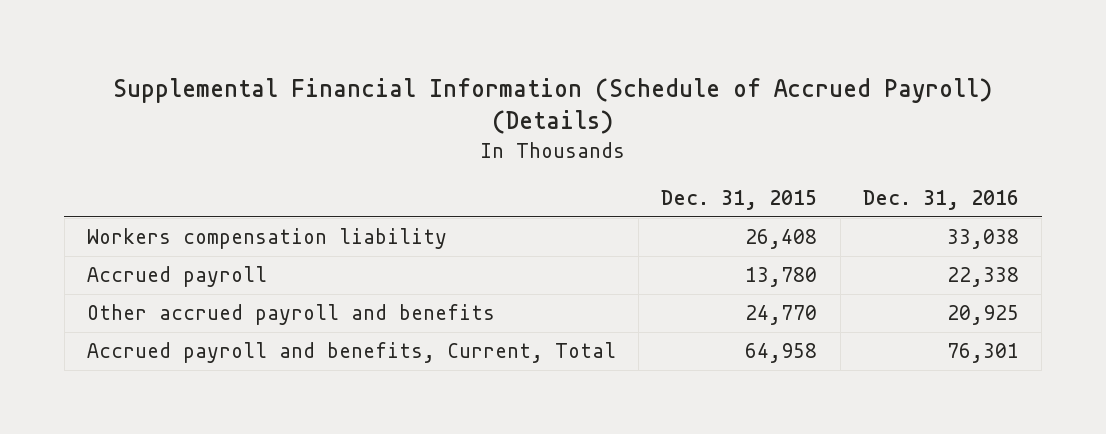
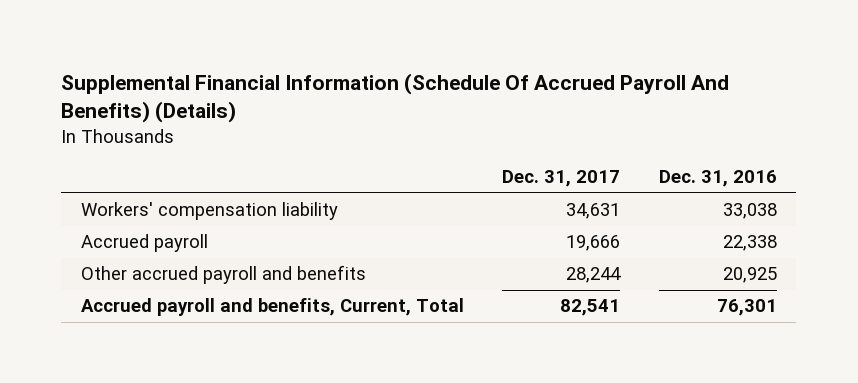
- Supplemental Financial Information (Schedule of Accrued Payroll) (Details)
+ Supplemental Financial Information (Schedule Of Accrued Payroll And Benefits) (Details)
- | Dec. 31, 2015 | Dec. 31, 2016
+ | Dec. 31, 2017 | Dec. 31, 2016
- Workers compensation liability | 26,408 | 33,038
+ Workers' compensation liability | 34,631 | 33,038

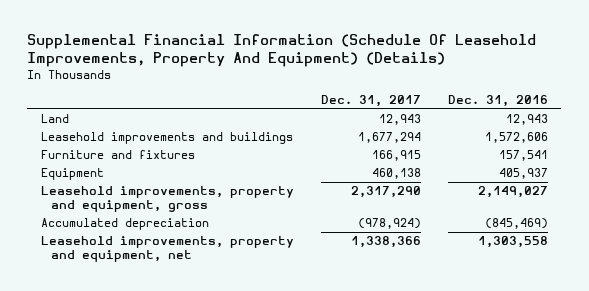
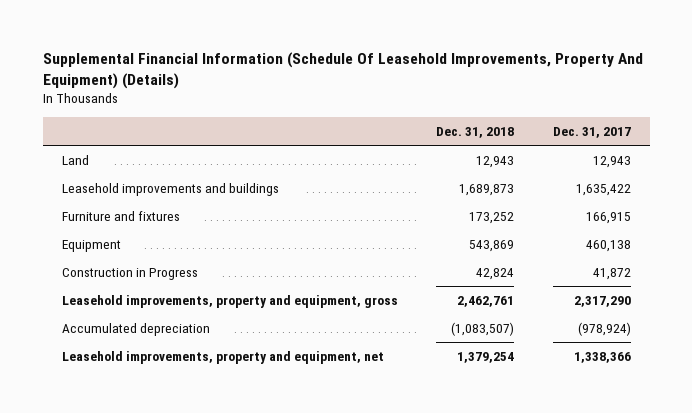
- | Dec. 31, 2017 | Dec. 31, 2016
+ | Dec. 31, 2018 | Dec. 31, 2017
- Leasehold improvements and buildings | 1,677,294 | 1,572,606
+ Leasehold improvements and buildings | 1,689,873 | 1,635,422
+ Construction in Progress | 42,824 | 41,872

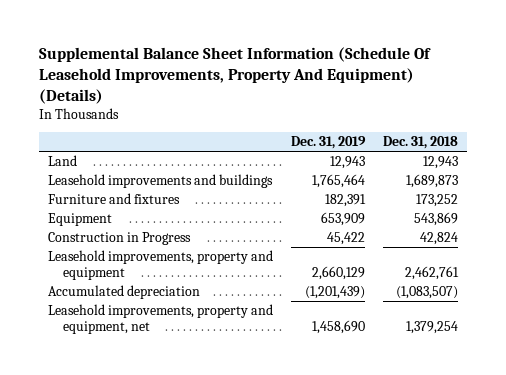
- Supplemental Financial Information (Schedule Of Leasehold Improvements, Property And Equipment) (Details)
+ Supplemental Balance Sheet Information (Schedule Of Leasehold Improvements, Property And Equipment) (Details)
- | Dec. 31, 2018 | Dec. 31, 2017
+ | Dec. 31, 2019 | Dec. 31, 2018
- Leasehold improvements, property and equipment, gross | 2,462,761 | 2,317,290
+ Leasehold improvements, property and equipment | 2,660,129 | 2,462,761

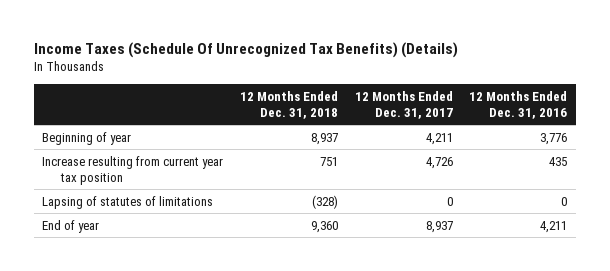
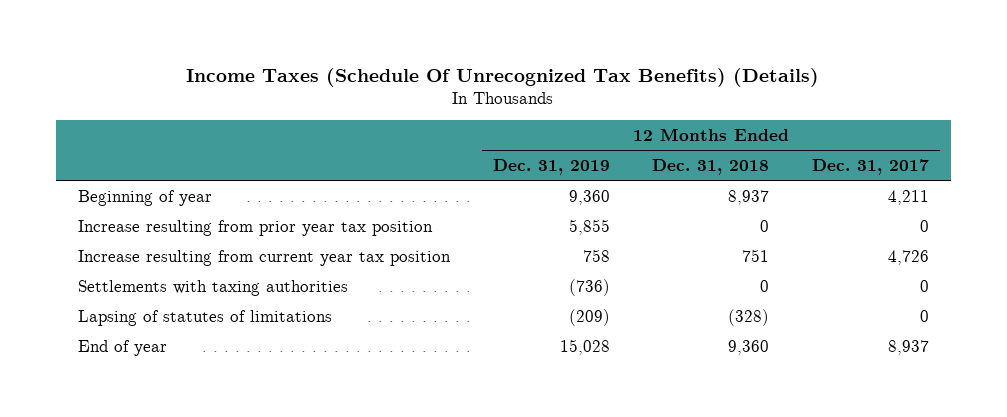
- | 12 Months Ended Dec. 31, 2018 | 12 Months Ended Dec. 31, 2017 | 12 Months Ended Dec. 31, 2016
+ | 12 Months Ended Dec. 31, 2019 | 12 Months Ended Dec. 31, 2018 | 12 Months Ended Dec. 31, 2017
+ Increase resulting from prior year tax position | 5,855 | 0 | 0
+ Settlements with taxing authorities | (736) | 0 | 0

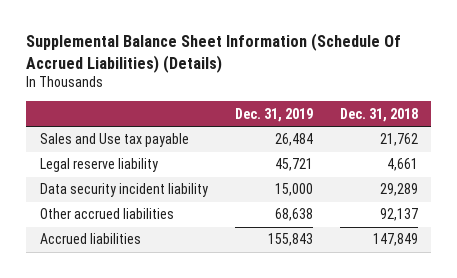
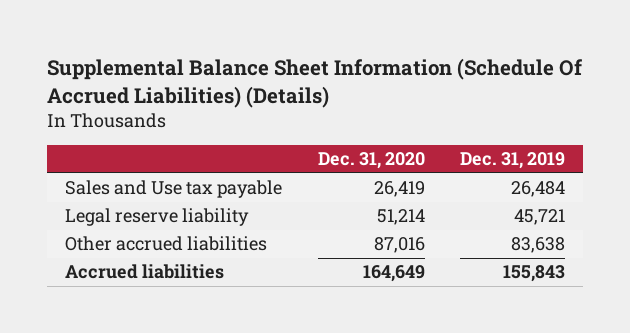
- | Dec. 31, 2019 | Dec. 31, 2018
+ | Dec. 31, 2020 | Dec. 31, 2019
- Data security incident liability | 15,000 | 29,289
- Other accrued liabilities | 68,638 | 92,137
+ Other accrued liabilities | 87,016 | 83,638

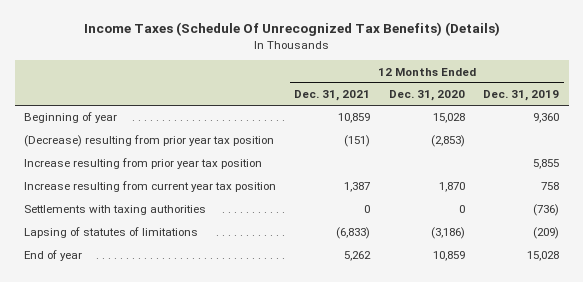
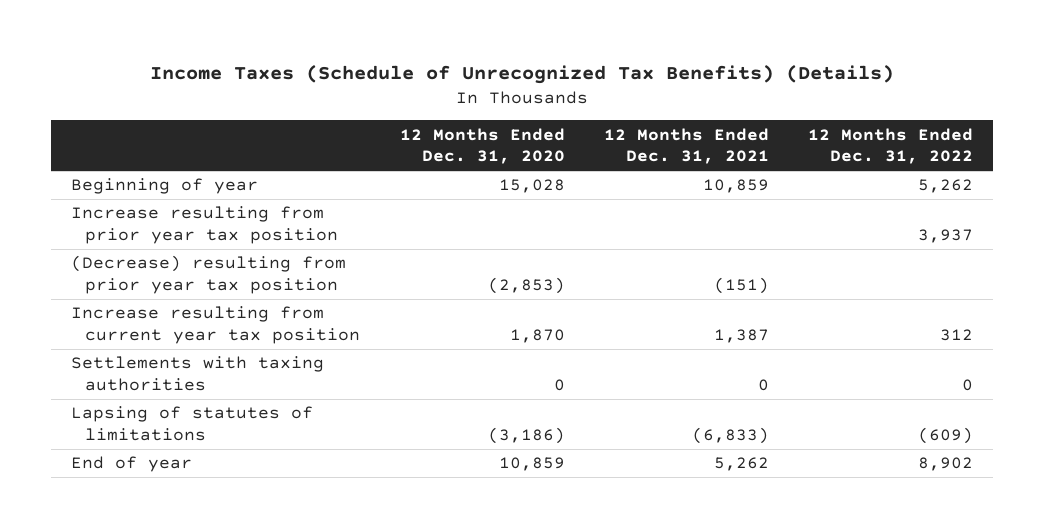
- Income Taxes (Schedule Of Unrecognized Tax Benefits) (Details)
+ Income Taxes (Schedule of Unrecognized Tax Benefits) (Details)
- | 12 Months Ended Dec. 31, 2021 | 12 Months Ended Dec. 31, 2020 | 12 Months Ended Dec. 31, 2019
+ | 12 Months Ended Dec. 31, 2020 | 12 Months Ended Dec. 31, 2021 | 12 Months Ended Dec. 31, 2022
moved down: (Decrease) resulting from prior year tax position | (2,853) | (151) |

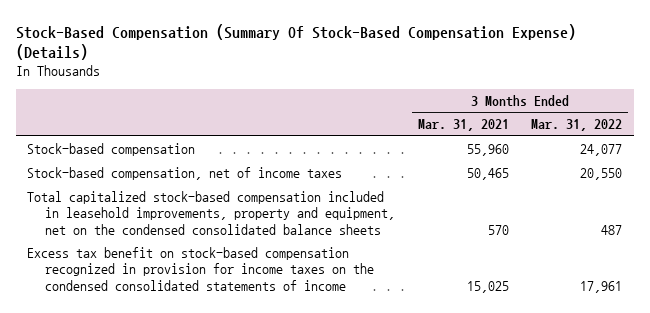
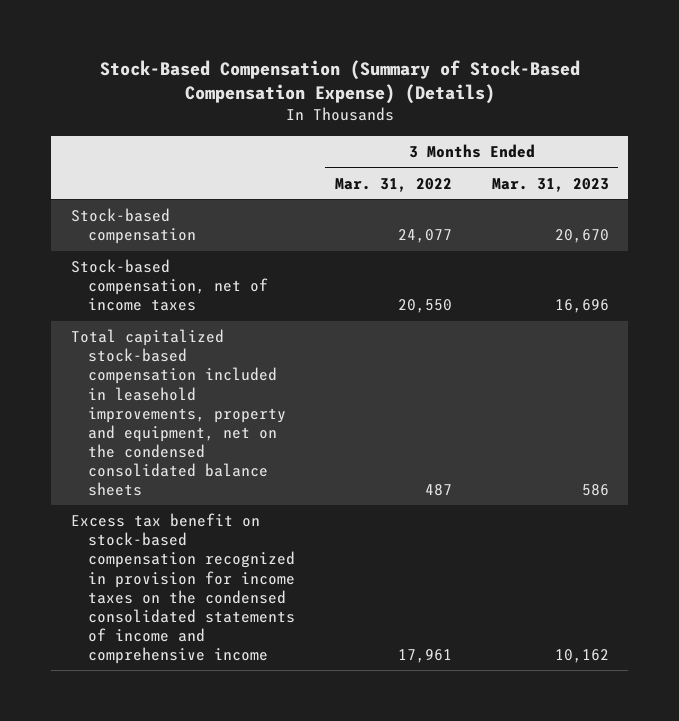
- Stock-Based Compensation (Summary Of Stock-Based Compensation Expense) (Details)
+ Stock-Based Compensation (Summary of Stock-Based Compensation Expense) (Details)
- | 3 Months Ended Mar. 31, 2021 | 3 Months Ended Mar. 31, 2022
+ | 3 Months Ended Mar. 31, 2022 | 3 Months Ended Mar. 31, 2023
- Excess tax benefit on stock-based compensation recognized in provision for income taxes on the condensed consolidated statements of income | 15,025 | 17,961
+ Excess tax benefit on stock-based compensation recognized in provision for income taxes on the condensed consolidated statements of income and comprehensive income | 17,961 | 10,162

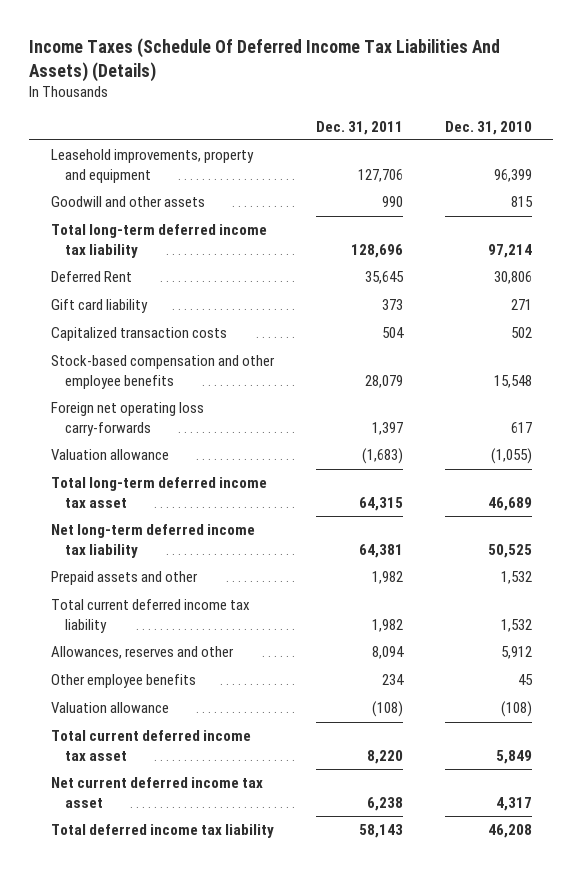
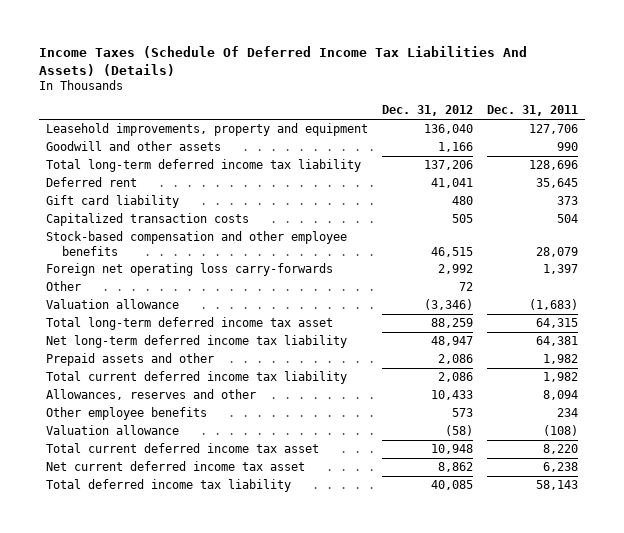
- | Dec. 31, 2011 | Dec. 31, 2010
+ | Dec. 31, 2012 | Dec. 31, 2011
- Deferred Rent | 35,645 | 30,806
+ Deferred rent | 41,041 | 35,645
+ Other | 72 |

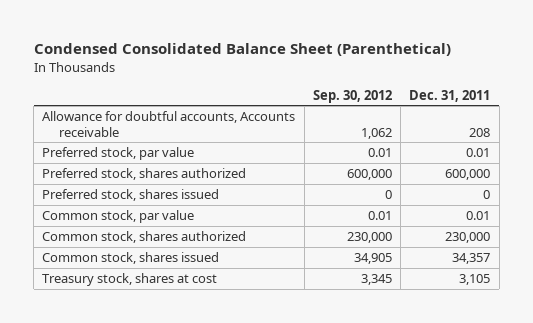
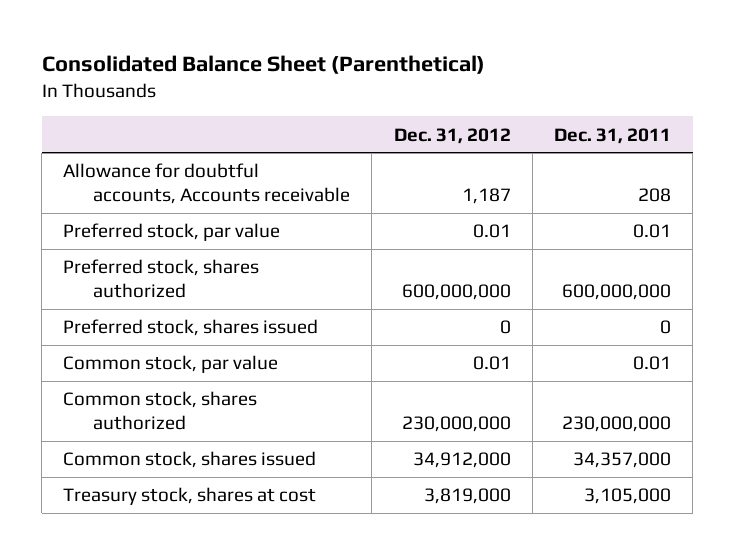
- Condensed Consolidated Balance Sheet (Parenthetical)
+ Consolidated Balance Sheet (Parenthetical)
- | Sep. 30, 2012 | Dec. 31, 2011
+ | Dec. 31, 2012 | Dec. 31, 2011
- Preferred stock, shares authorized | 600,000 | 600,000
+ Preferred stock, shares authorized | 600,000,000 | 600,000,000
- Common stock, shares authorized | 230,000 | 230,000
- Common stock, shares issued | 34,905 | 34,357
- Treasury stock, shares at cost | 3,345 | 3,105
+ Common stock, shares authorized | 230,000,000 | 230,000,000
+ Common stock, shares issued | 34,912,000 | 34,357,000
+ Treasury stock, shares at cost | 3,819,000 | 3,105,000

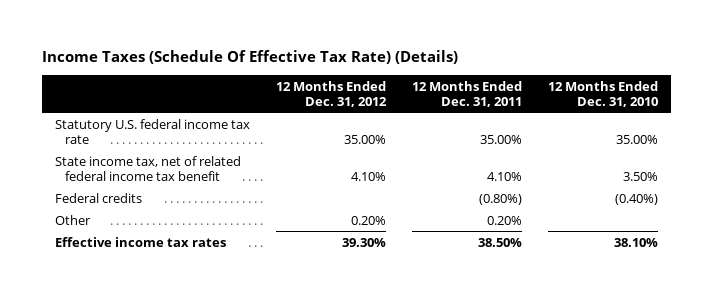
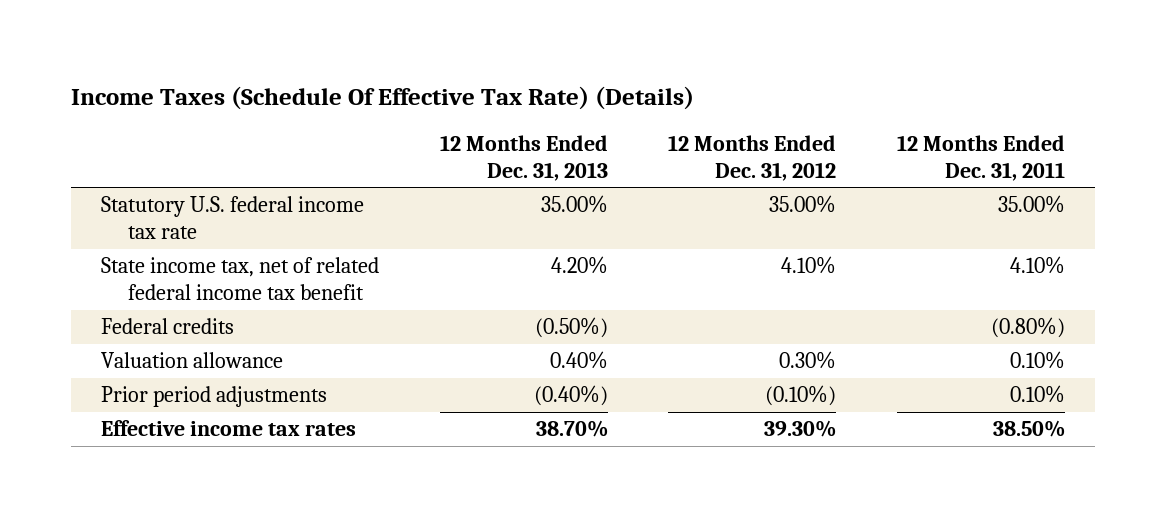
- | 12 Months Ended Dec. 31, 2012 | 12 Months Ended Dec. 31, 2011 | 12 Months Ended Dec. 31, 2010
+ | 12 Months Ended Dec. 31, 2013 | 12 Months Ended Dec. 31, 2012 | 12 Months Ended Dec. 31, 2011
- Other | 0.20% | 0.20% |
+ Valuation allowance | 0.40% | 0.30% | 0.10%
+ Prior period adjustments | (0.40%) | (0.10%) | 0.10%

